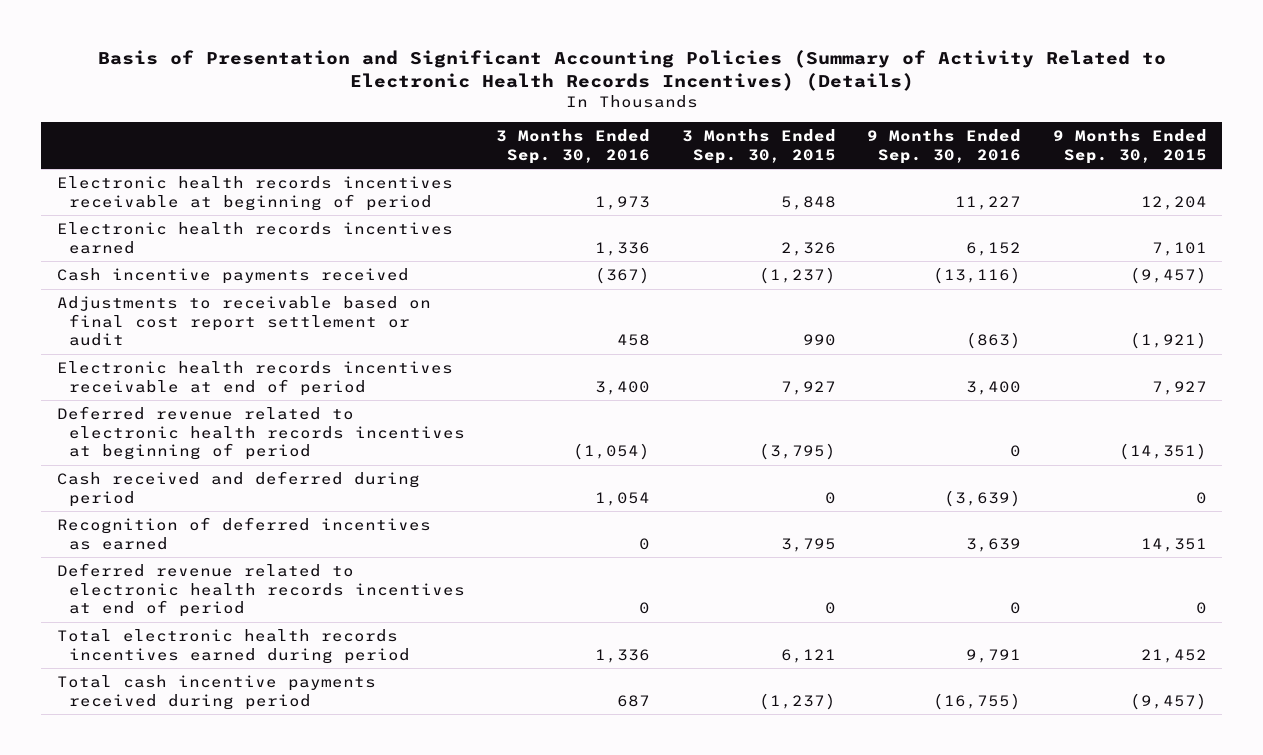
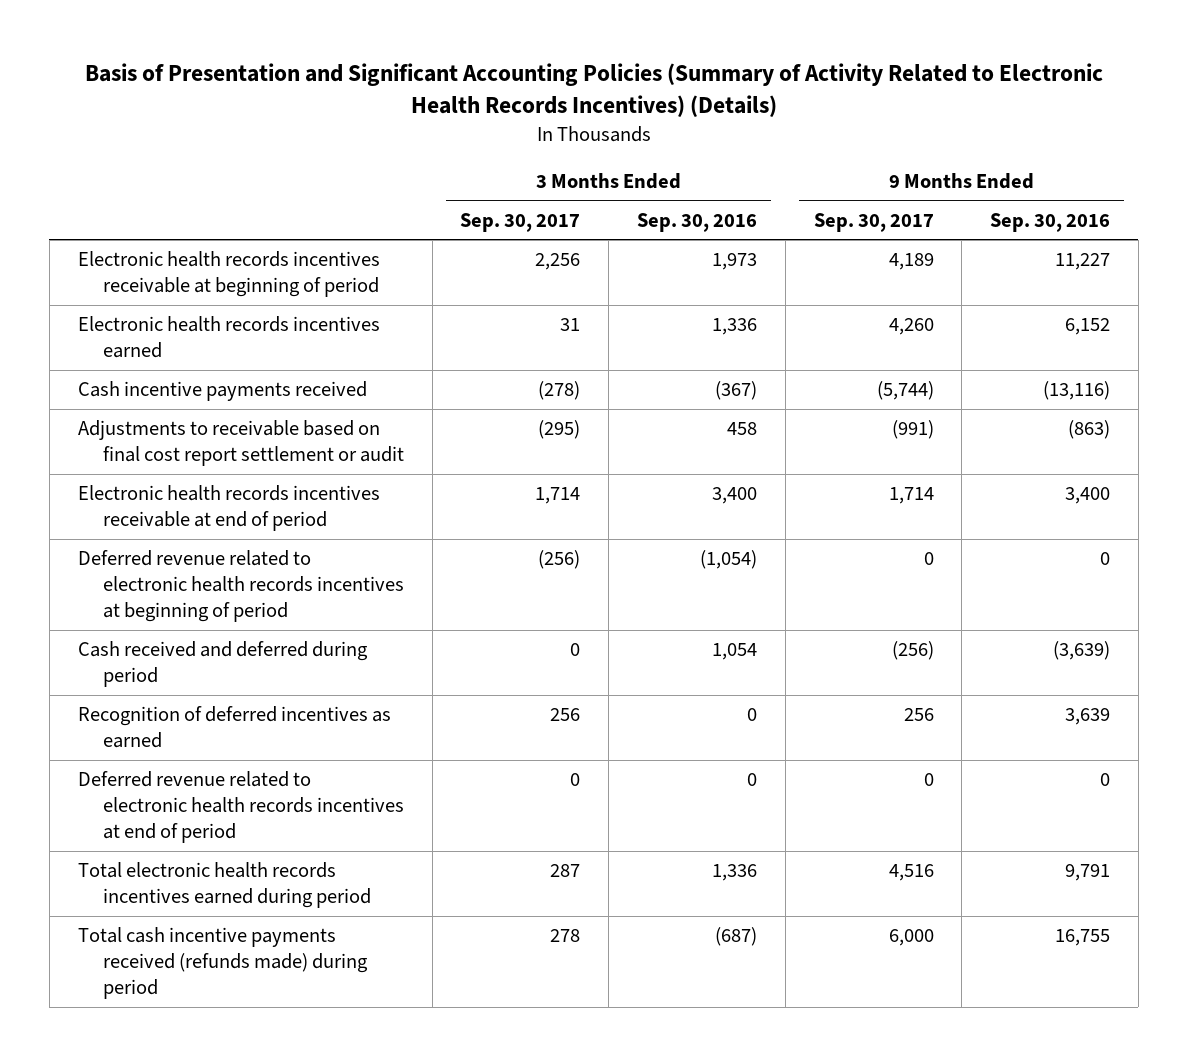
- | 3 Months Ended Sep. 30, 2016 | 3 Months Ended Sep. 30, 2015 | 9 Months Ended Sep. 30, 2016 | 9 Months Ended Sep. 30, 2015
+ | 3 Months Ended Sep. 30, 2017 | 3 Months Ended Sep. 30, 2016 | 9 Months Ended Sep. 30, 2017 | 9 Months Ended Sep. 30, 2016
- Total cash incentive payments received during period | 687 | (1,237) | (16,755) | (9,457)
+ Total cash incentive payments received (refunds made) during period | 278 | (687) | 6,000 | 16,755

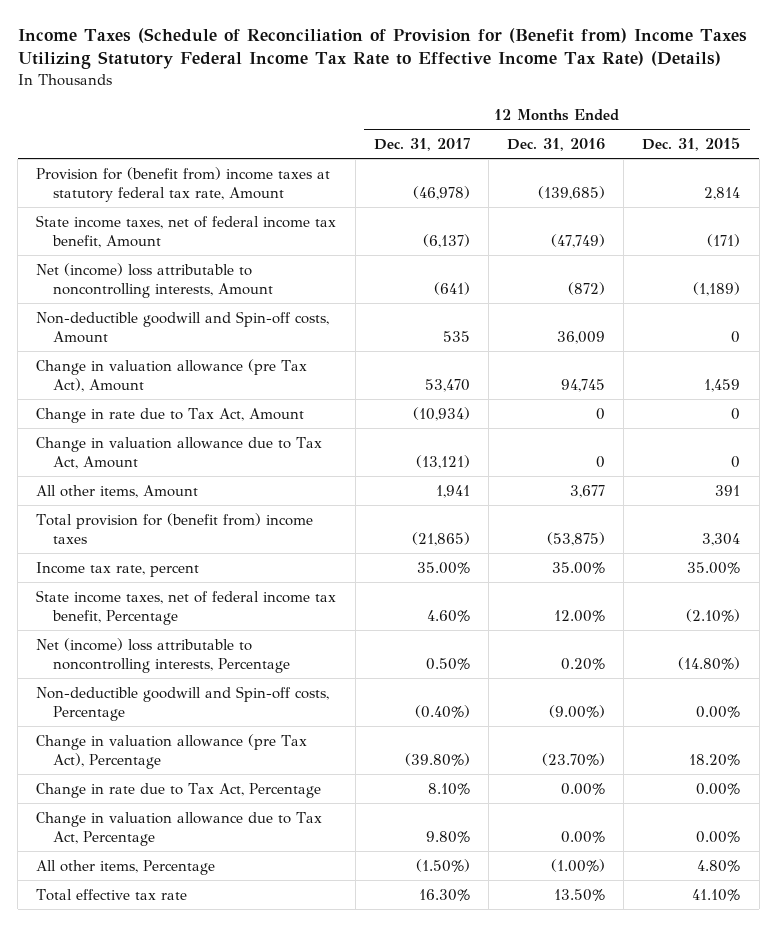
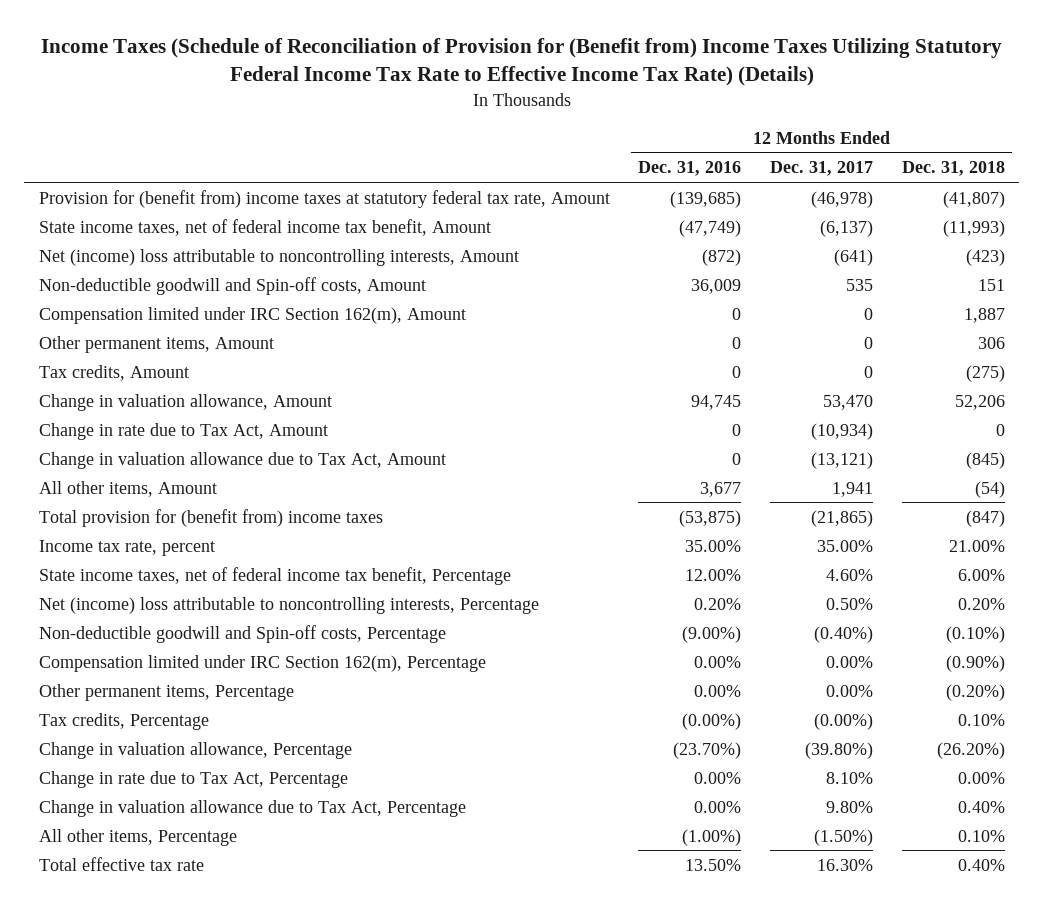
- | 12 Months Ended Dec. 31, 2017 | 12 Months Ended Dec. 31, 2016 | 12 Months Ended Dec. 31, 2015
+ | 12 Months Ended Dec. 31, 2016 | 12 Months Ended Dec. 31, 2017 | 12 Months Ended Dec. 31, 2018
- Change in valuation allowance (pre Tax Act), Amount | 53,470 | 94,745 | 1,459
+ Compensation limited under IRC Section 162(m), Amount | 0 | 0 | 1,887
+ Other permanent items, Amount | 0 | 0 | 306
+ Tax credits, Amount | 0 | 0 | (275)
+ Change in valuation allowance, Amount | 94,745 | 53,470 | 52,206
- Change in valuation allowance (pre Tax Act), Percentage | (39.80%) | (23.70%) | 18.20%
+ Compensation limited under IRC Section 162(m), Percentage | 0.00% | 0.00% | (0.90%)
+ Other permanent items, Percentage | 0.00% | 0.00% | (0.20%)
+ Tax credits, Percentage | (0.00%) | (0.00%) | 0.10%
+ Change in valuation allowance, Percentage | (23.70%) | (39.80%) | (26.20%)

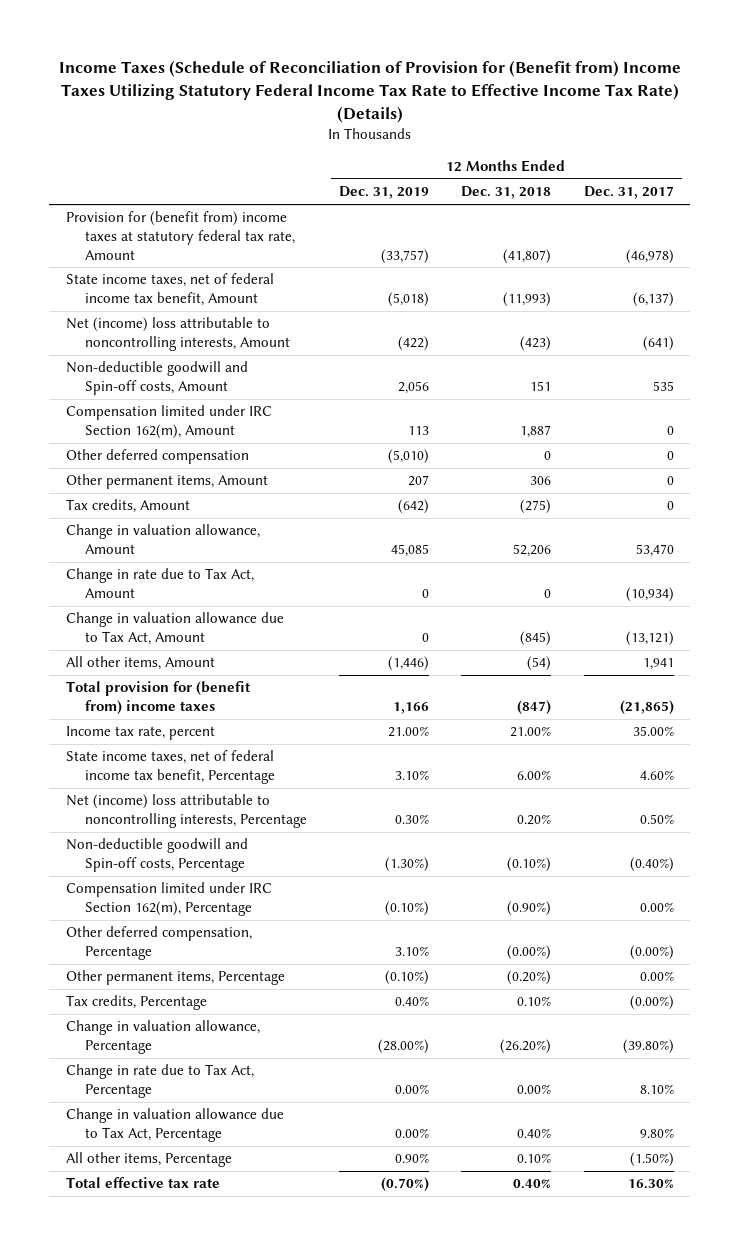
- | 12 Months Ended Dec. 31, 2016 | 12 Months Ended Dec. 31, 2017 | 12 Months Ended Dec. 31, 2018
+ | 12 Months Ended Dec. 31, 2019 | 12 Months Ended Dec. 31, 2018 | 12 Months Ended Dec. 31, 2017
+ Other deferred compensation | (5,010) | 0 | 0
+ Other deferred compensation, Percentage | 3.10% | (0.00%) | (0.00%)

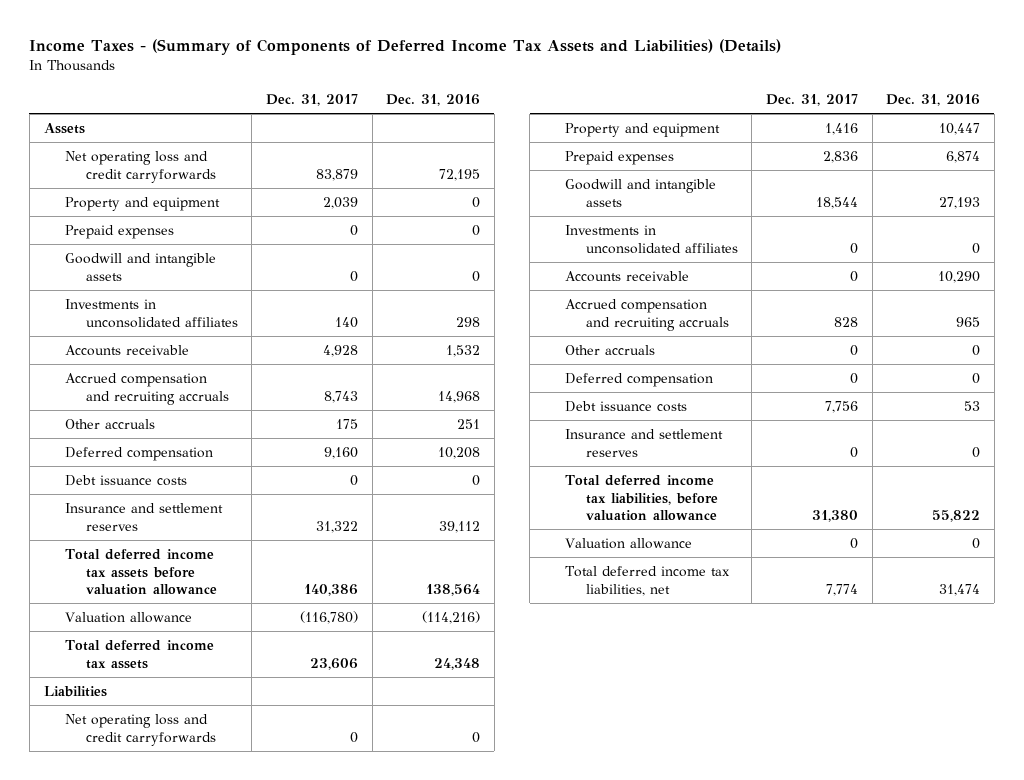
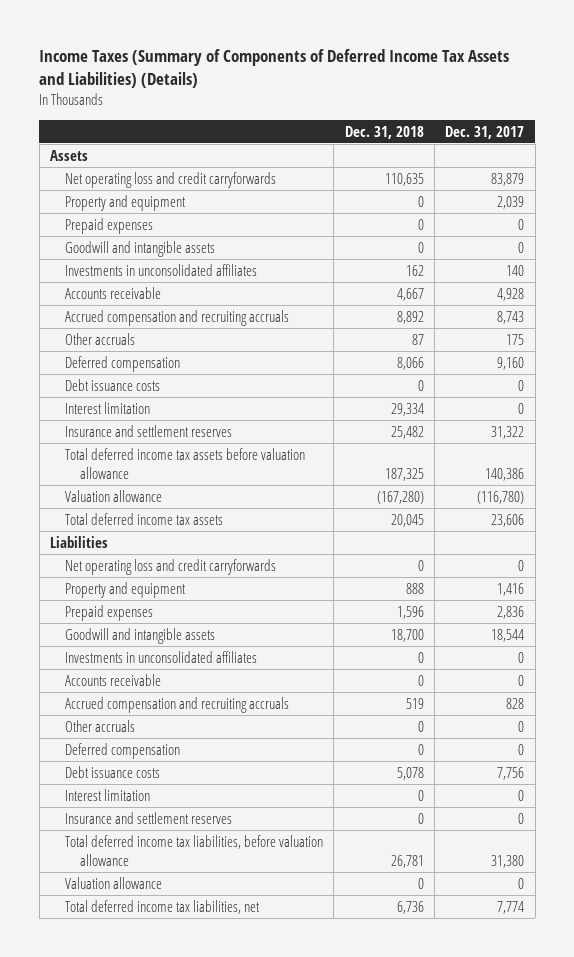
- Income Taxes - (Summary of Components of Deferred Income Tax Assets and Liabilities) (Details)
+ Income Taxes (Summary of Components of Deferred Income Tax Assets and Liabilities) (Details)
- | Dec. 31, 2017 | Dec. 31, 2016
+ | Dec. 31, 2018 | Dec. 31, 2017
+ Interest limitation | 29,334 | 0
+ Interest limitation | 0 | 0

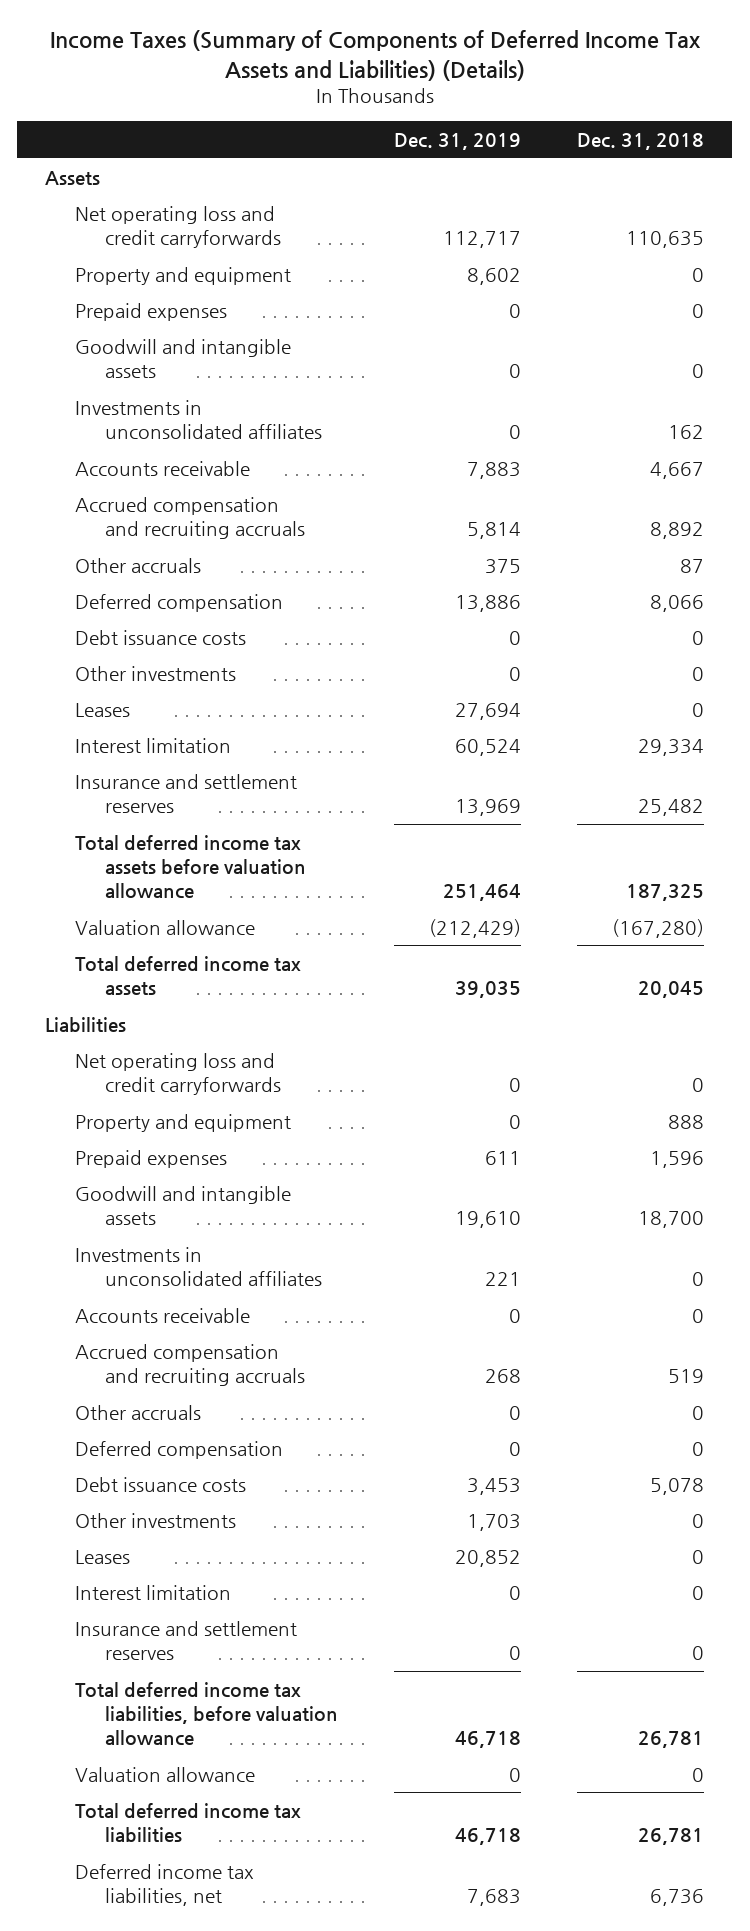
- | Dec. 31, 2018 | Dec. 31, 2017
+ | Dec. 31, 2019 | Dec. 31, 2018
+ Other investments | 0 | 0
+ Leases | 27,694 | 0
+ Other investments | 1,703 | 0
+ Leases | 20,852 | 0
- Total deferred income tax liabilities, net | 6,736 | 7,774
+ Total deferred income tax liabilities | 46,718 | 26,781
+ Deferred income tax liabilities, net | 7,683 | 6,736

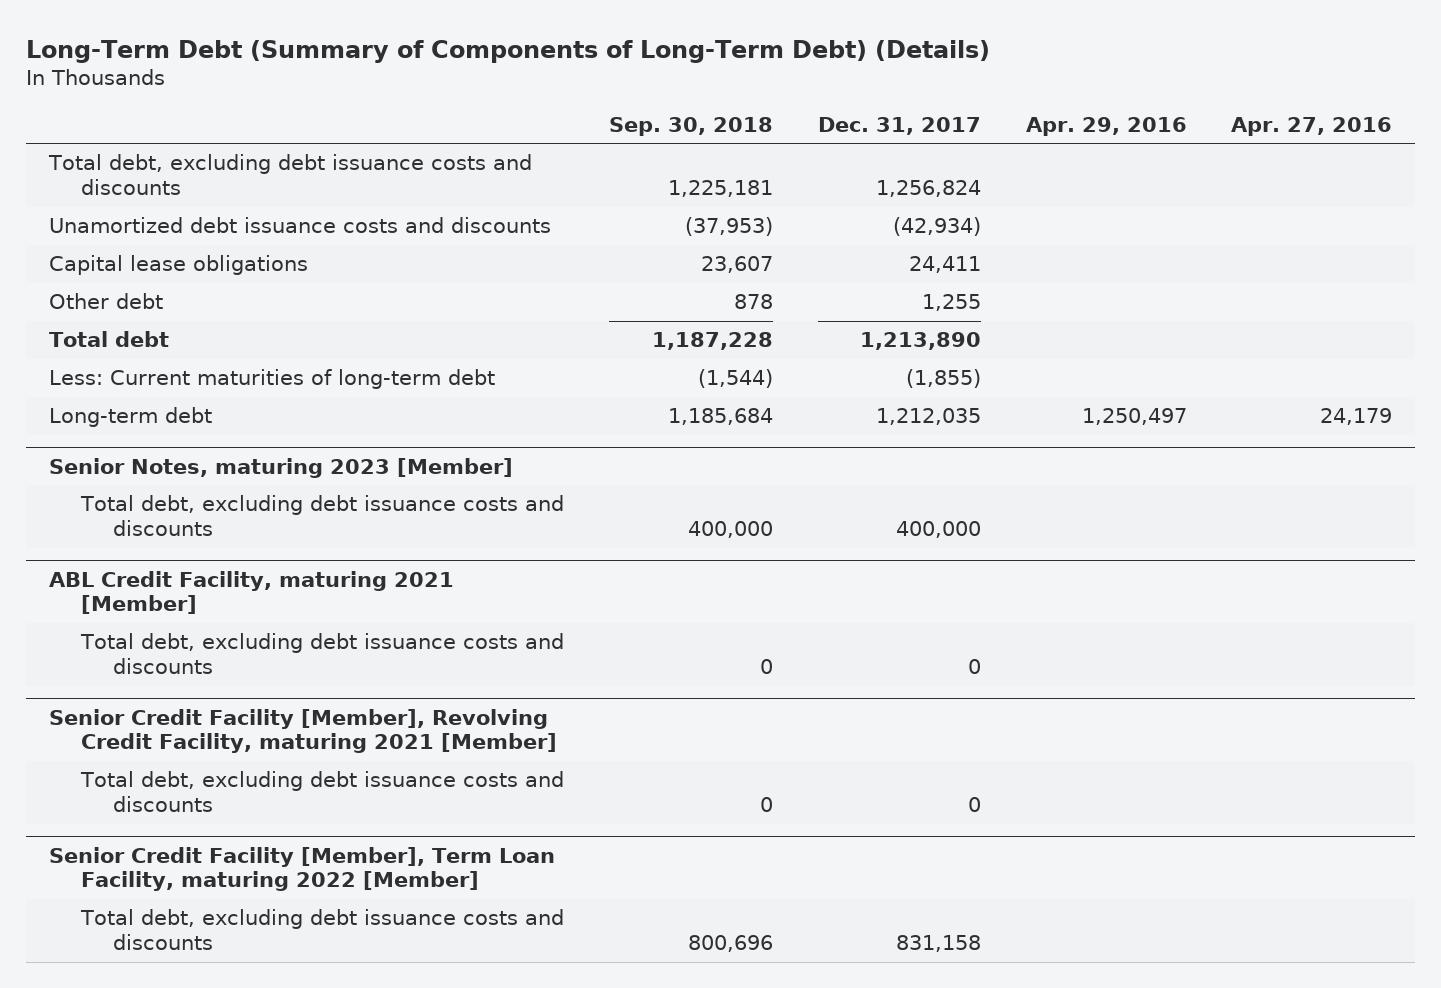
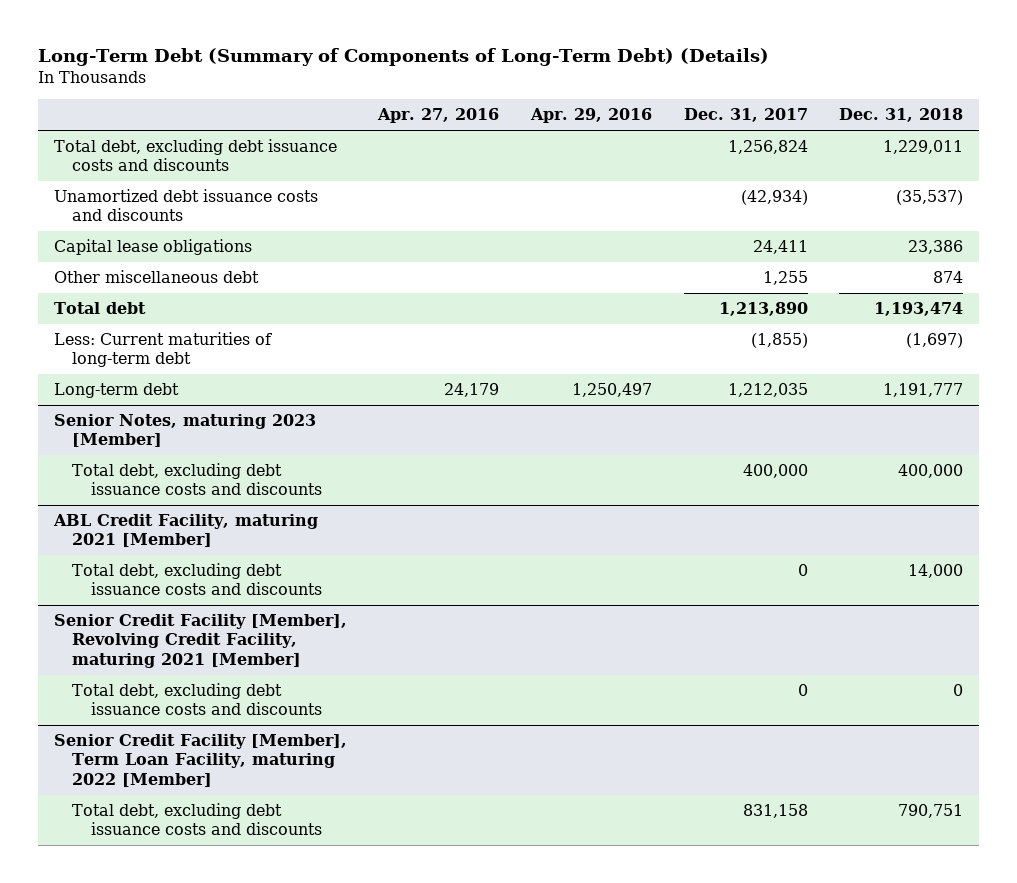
- | Sep. 30, 2018 | Dec. 31, 2017 | Apr. 29, 2016 | Apr. 27, 2016
+ | Apr. 27, 2016 | Apr. 29, 2016 | Dec. 31, 2017 | Dec. 31, 2018
- Other debt | 878 | 1,255 | |
+ Other miscellaneous debt | | | 1,255 | 874

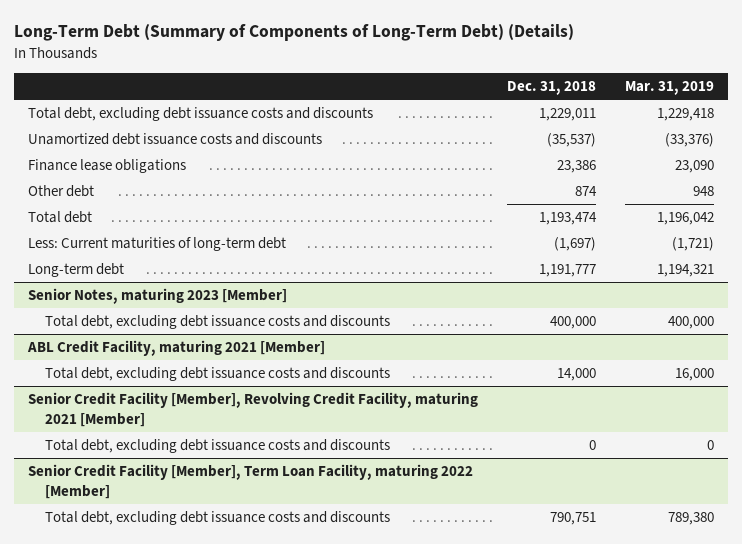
- | Apr. 27, 2016 | Apr. 29, 2016 | Dec. 31, 2017 | Dec. 31, 2018
+ | Dec. 31, 2018 | Mar. 31, 2019
- Capital lease obligations | | | 24,411 | 23,386
- Other miscellaneous debt | | | 1,255 | 874
+ Finance lease obligations | 23,386 | 23,090
+ Other debt | 874 | 948

